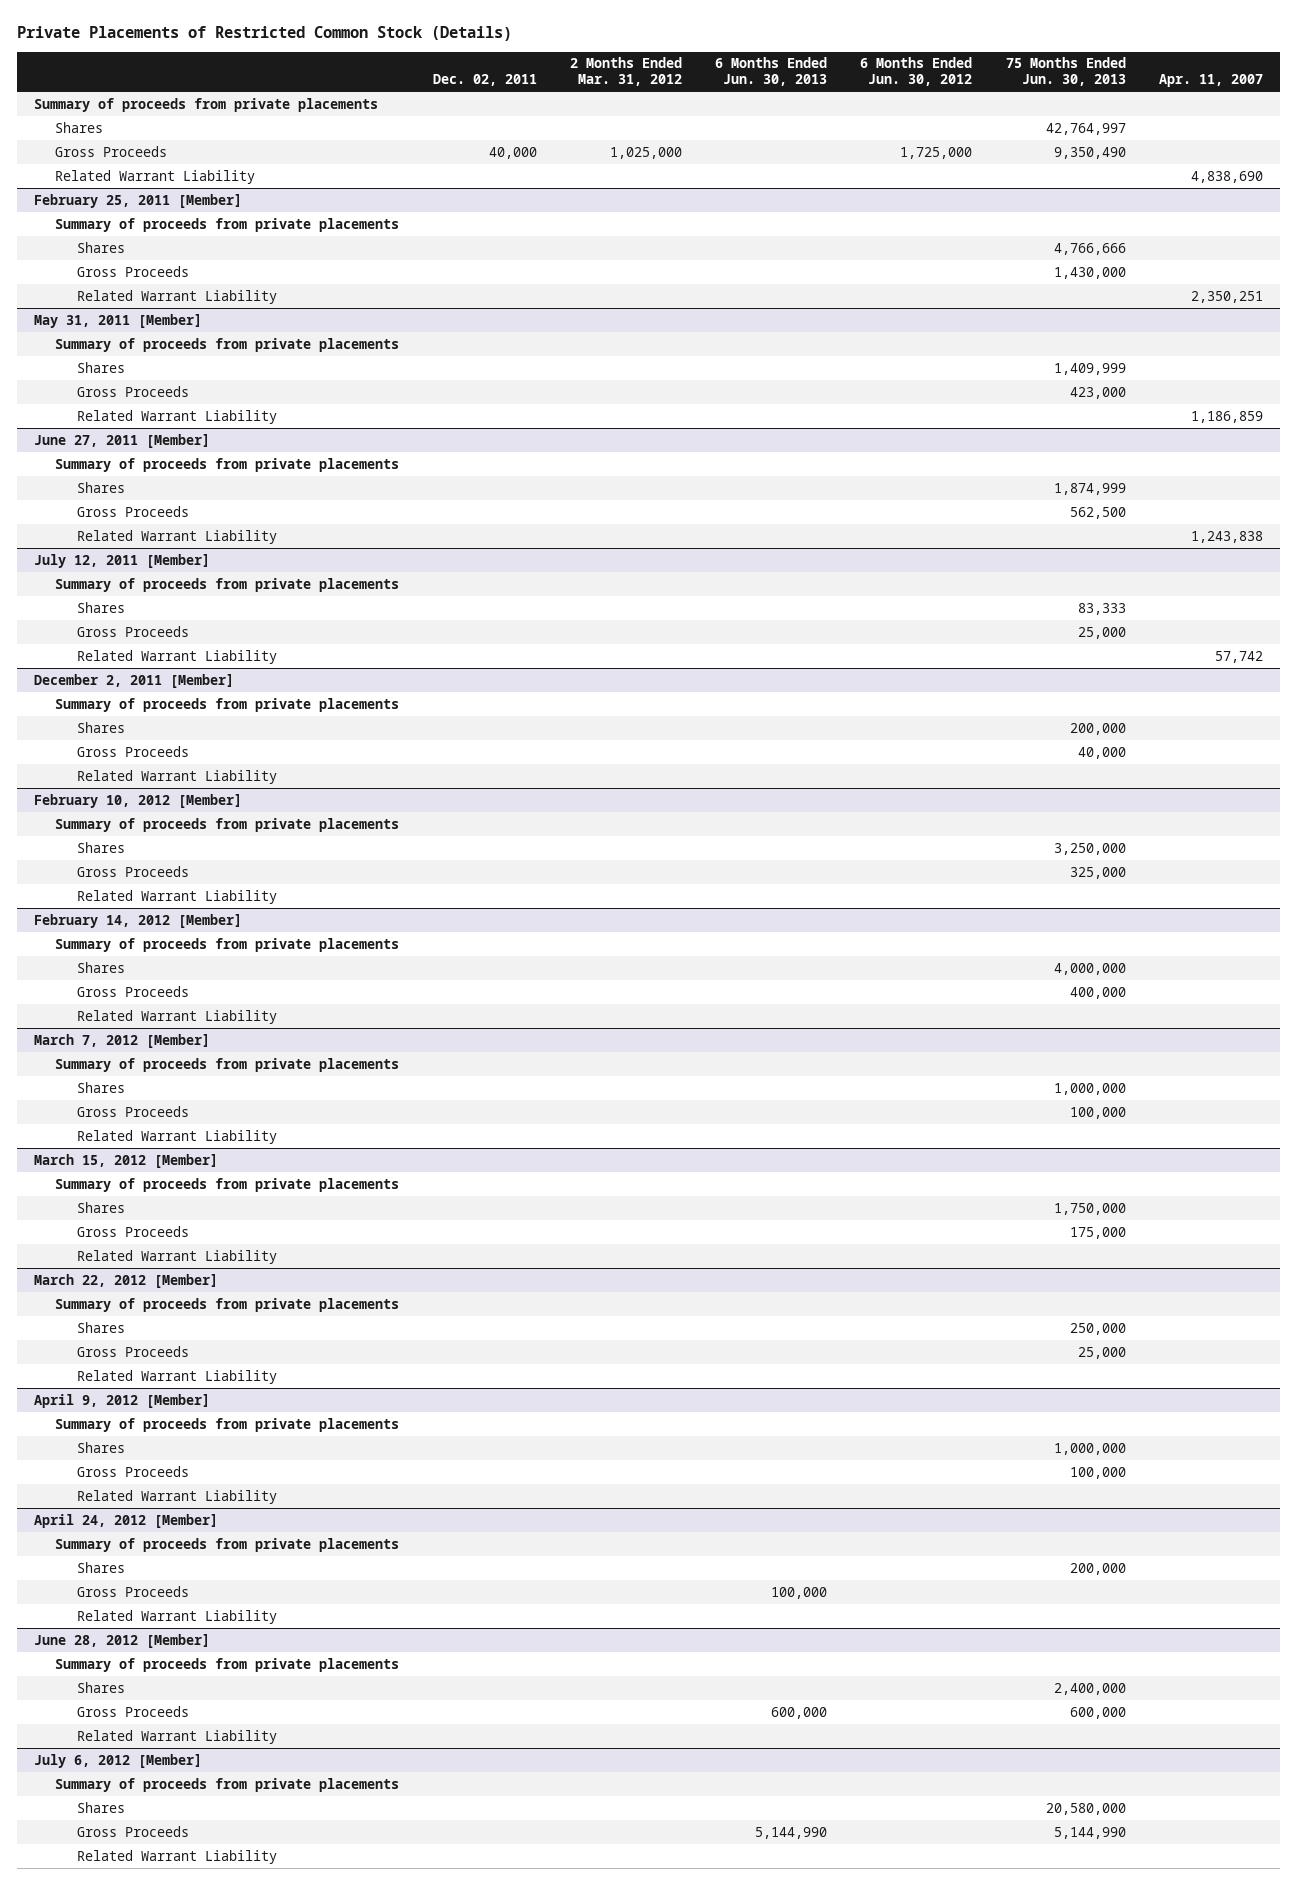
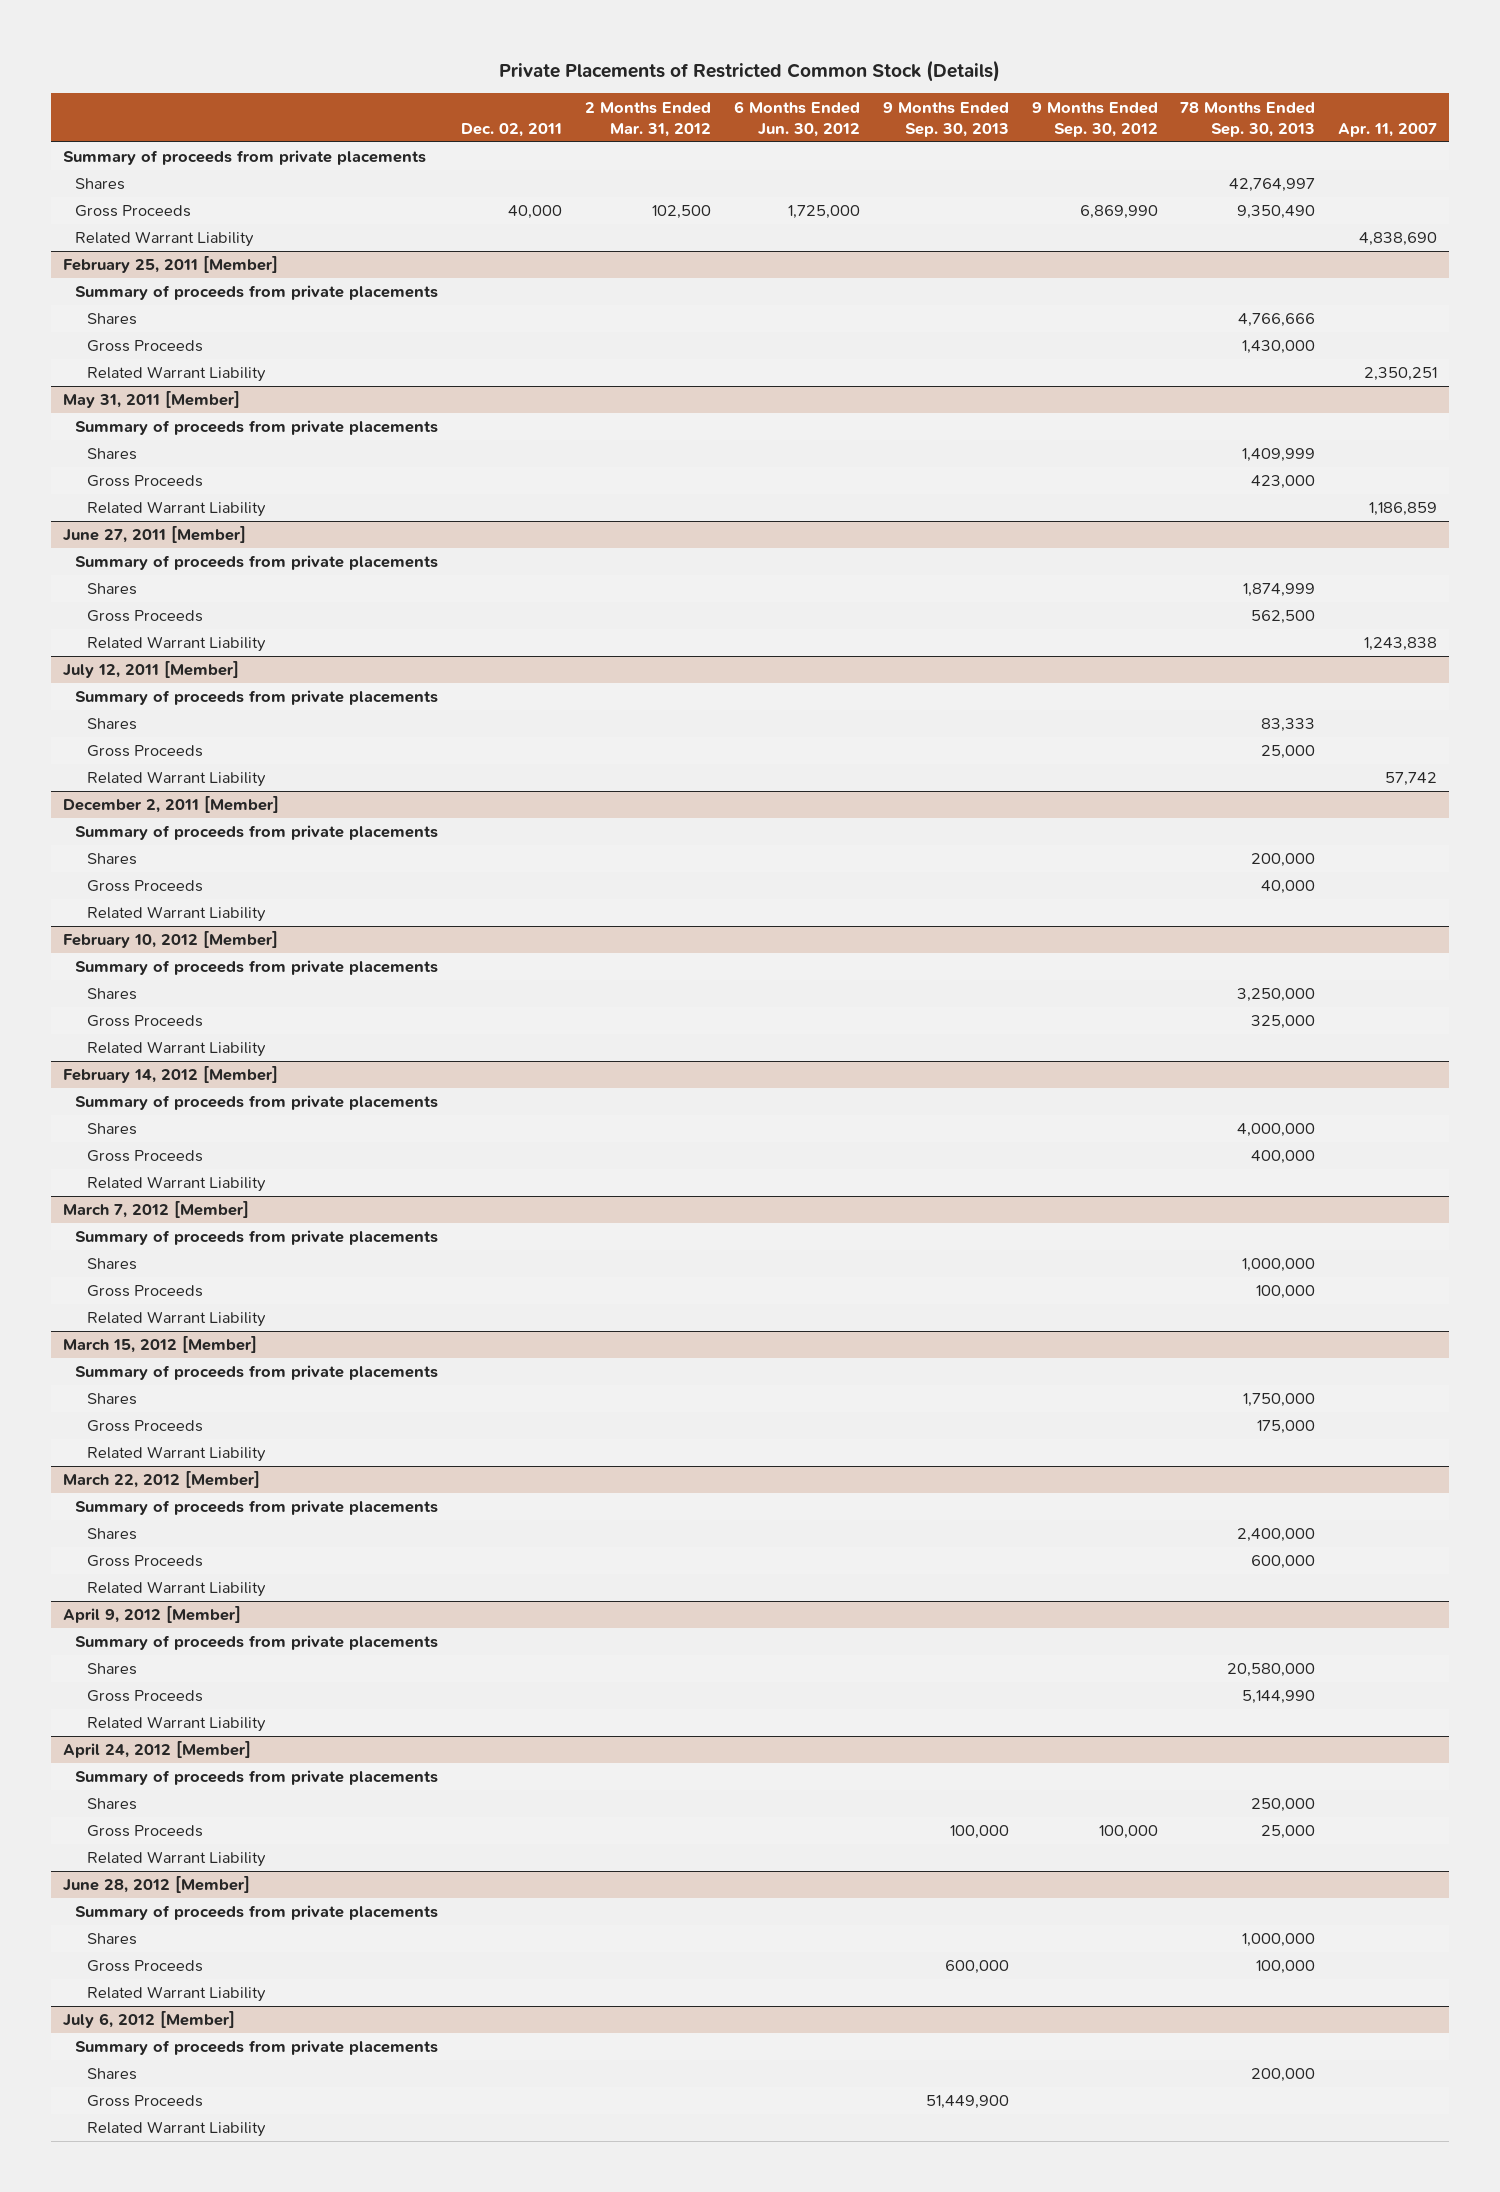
- | Dec. 02, 2011 | 2 Months Ended Mar. 31, 2012 | 6 Months Ended Jun. 30, 2013 | 6 Months Ended Jun. 30, 2012 | 75 Months Ended Jun. 30, 2013 | Apr. 11, 2007
+ | Dec. 02, 2011 | 2 Months Ended Mar. 31, 2012 | 6 Months Ended Jun. 30, 2012 | 9 Months Ended Sep. 30, 2013 | 9 Months Ended Sep. 30, 2012 | 78 Months Ended Sep. 30, 2013 | Apr. 11, 2007
- Gross Proceeds | 40,000 | 1,025,000 | | 1,725,000 | 9,350,490 |
+ Gross Proceeds | 40,000 | 102,500 | 1,725,000 | | 6,869,990 | 9,350,490 |

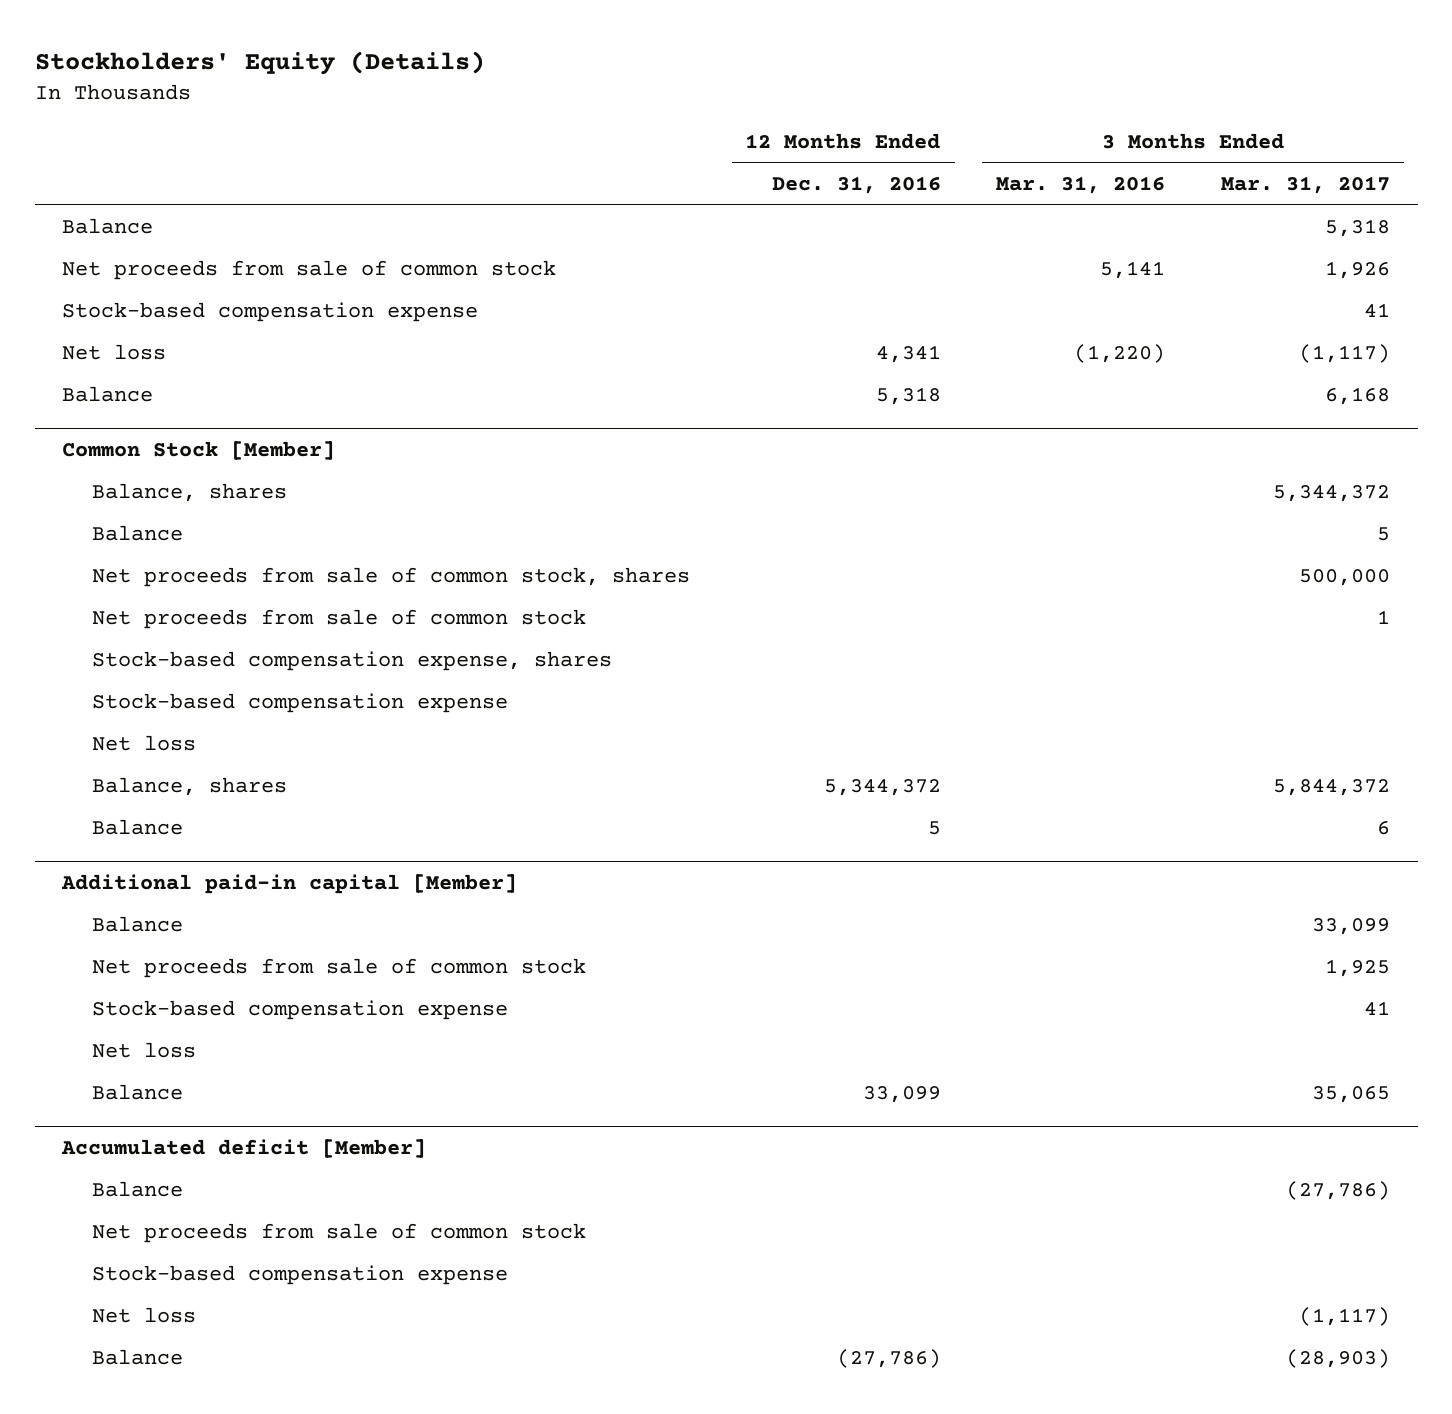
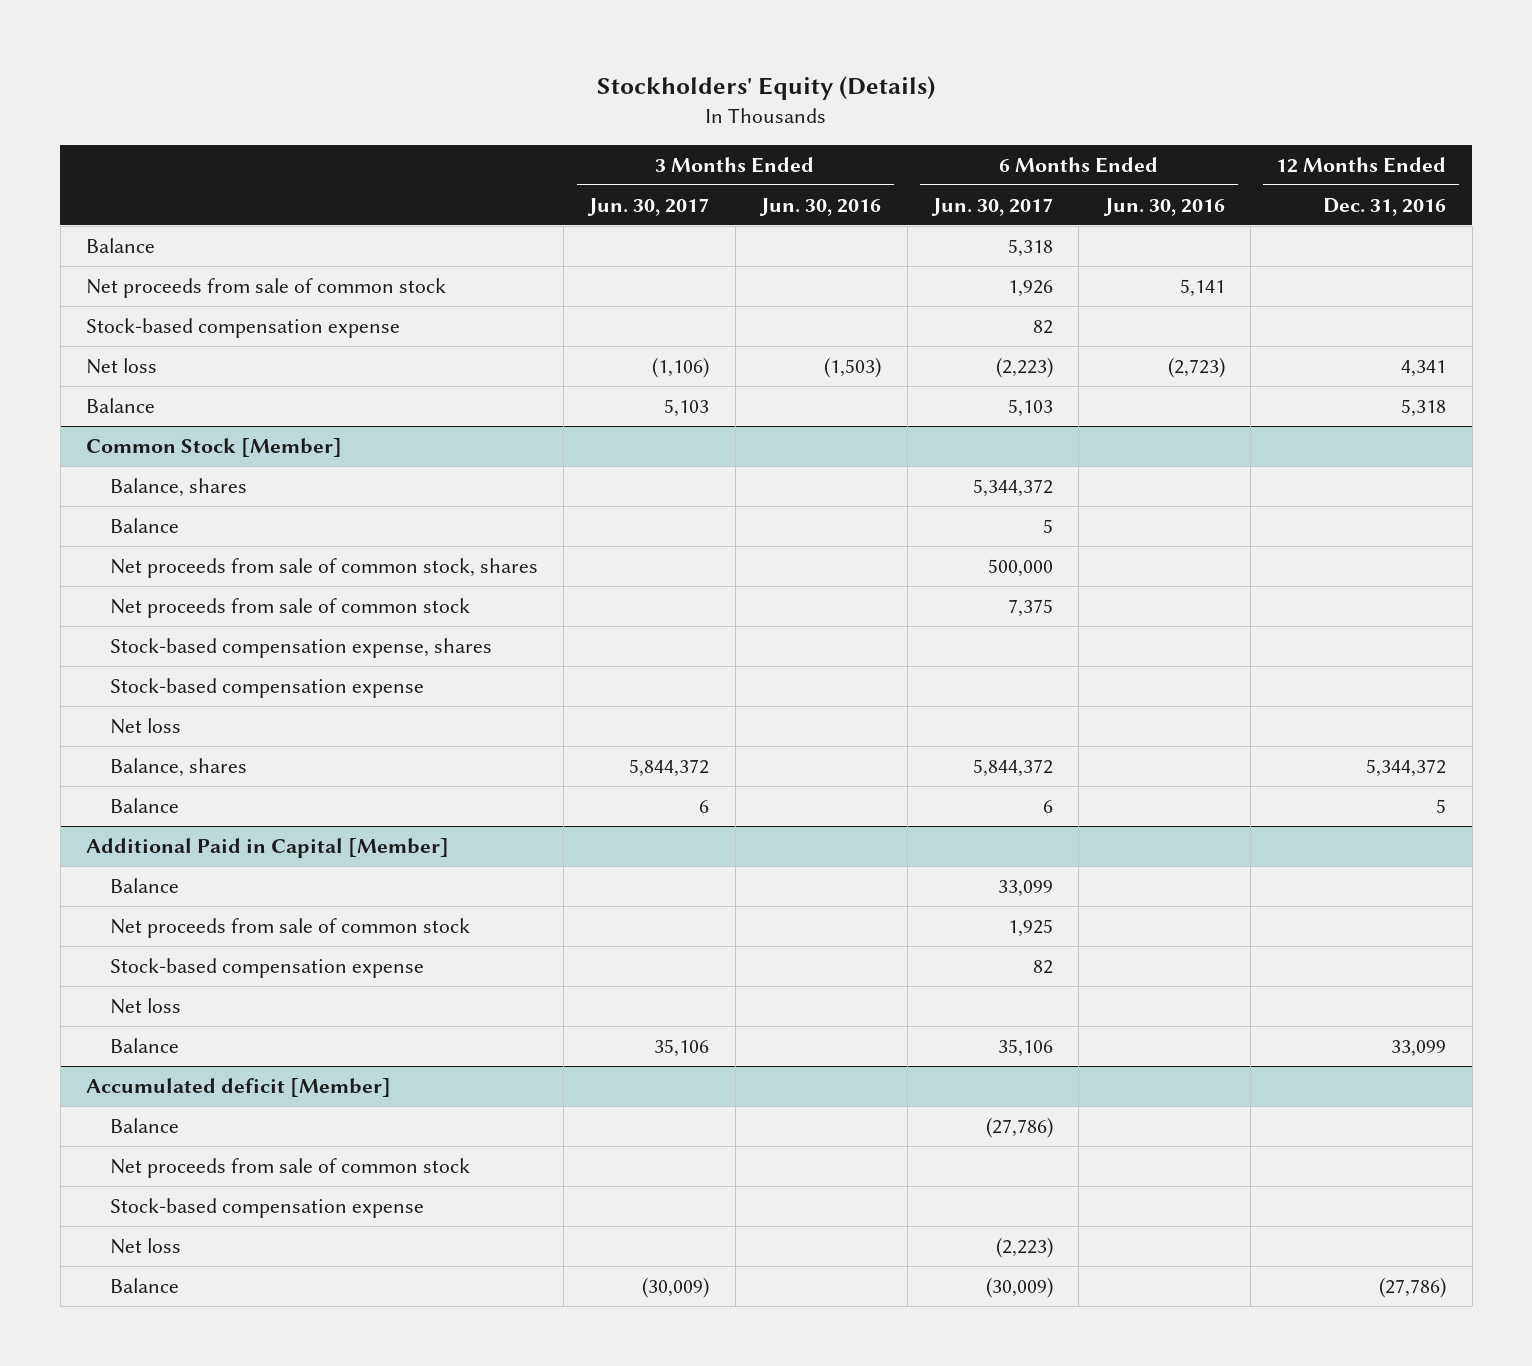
- | 12 Months Ended Dec. 31, 2016 | 3 Months Ended Mar. 31, 2016 | 3 Months Ended Mar. 31, 2017
+ | 3 Months Ended Jun. 30, 2017 | 3 Months Ended Jun. 30, 2016 | 6 Months Ended Jun. 30, 2017 | 6 Months Ended Jun. 30, 2016 | 12 Months Ended Dec. 31, 2016
- Additional paid-in capital [Member]
+ Additional Paid in Capital [Member]

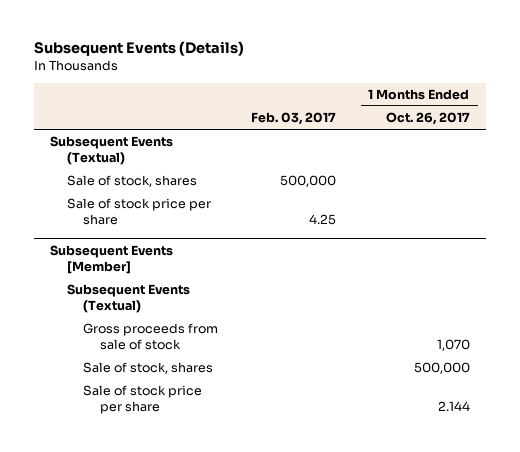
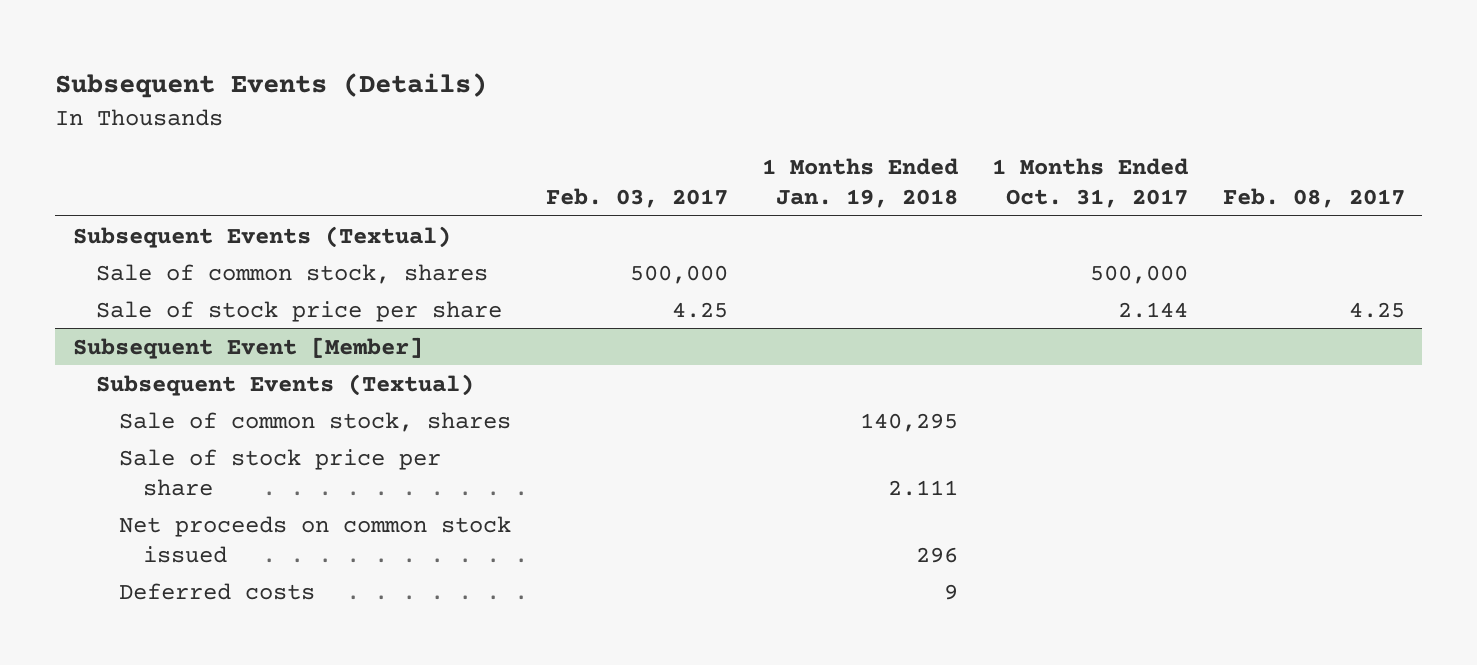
- | Feb. 03, 2017 | 1 Months Ended Oct. 26, 2017
+ | Feb. 03, 2017 | 1 Months Ended Jan. 19, 2018 | 1 Months Ended Oct. 31, 2017 | Feb. 08, 2017
- Sale of stock, shares | 500,000 |
+ Sale of common stock, shares | 500,000 | | 500,000 |
- Subsequent Events [Member]
+ Subsequent Event [Member]
- Gross proceeds from sale of stock | | 1,070
- Sale of stock, shares | | 500,000
+ Sale of common stock, shares | | 140,295 | |
+ Net proceeds on common stock issued | | 296 | |
+ Deferred costs | | 9 | |

